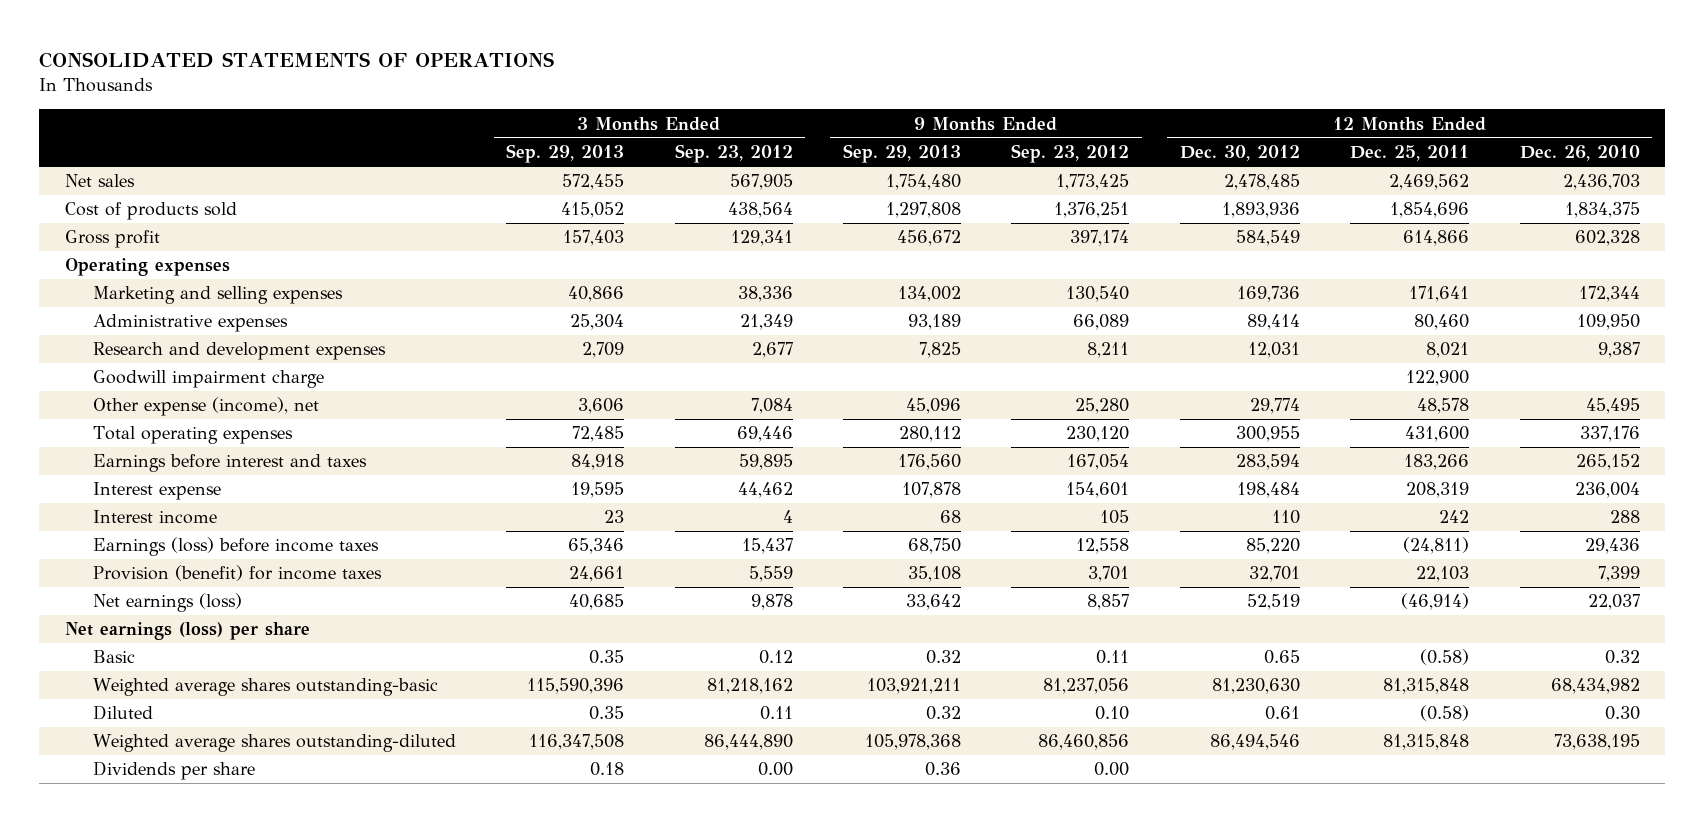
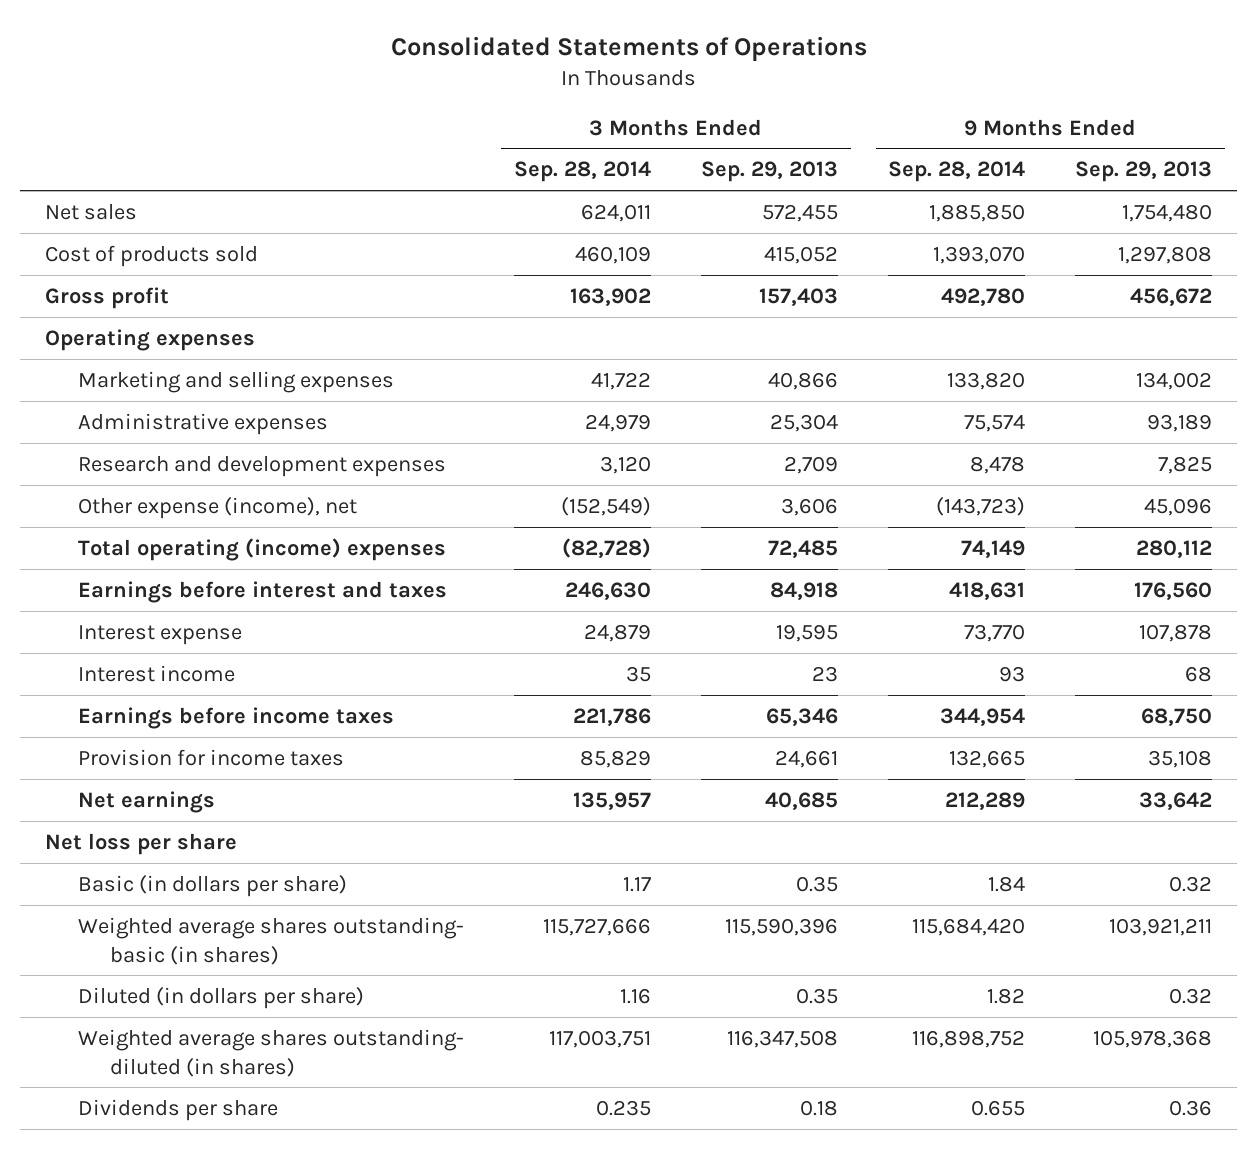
- CONSOLIDATED STATEMENTS OF OPERATIONS
+ Consolidated Statements of Operations
- | 3 Months Ended Sep. 29, 2013 | 3 Months Ended Sep. 23, 2012 | 9 Months Ended Sep. 29, 2013 | 9 Months Ended Sep. 23, 2012 | 12 Months Ended Dec. 30, 2012 | 12 Months Ended Dec. 25, 2011 | 12 Months Ended Dec. 26, 2010
+ | 3 Months Ended Sep. 28, 2014 | 3 Months Ended Sep. 29, 2013 | 9 Months Ended Sep. 28, 2014 | 9 Months Ended Sep. 29, 2013
- Goodwill impairment charge | | | | | | 122,900 |
- Total operating expenses | 72,485 | 69,446 | 280,112 | 230,120 | 300,955 | 431,600 | 337,176
+ Total operating (income) expenses | (82,728) | 72,485 | 74,149 | 280,112
- Earnings (loss) before income taxes | 65,346 | 15,437 | 68,750 | 12,558 | 85,220 | (24,811) | 29,436
- Provision (benefit) for income taxes | 24,661 | 5,559 | 35,108 | 3,701 | 32,701 | 22,103 | 7,399
- Net earnings (loss) | 40,685 | 9,878 | 33,642 | 8,857 | 52,519 | (46,914) | 22,037
- Net earnings (loss) per share
- Basic | 0.35 | 0.12 | 0.32 | 0.11 | 0.65 | (0.58) | 0.32
- Weighted average shares outstanding-basic | 115,590,396 | 81,218,162 | 103,921,211 | 81,237,056 | 81,230,630 | 81,315,848 | 68,434,982
- Diluted | 0.35 | 0.11 | 0.32 | 0.10 | 0.61 | (0.58) | 0.30
- Weighted average shares outstanding-diluted | 116,347,508 | 86,444,890 | 105,978,368 | 86,460,856 | 86,494,546 | 81,315,848 | 73,638,195
+ Earnings before income taxes | 221,786 | 65,346 | 344,954 | 68,750
+ Provision for income taxes | 85,829 | 24,661 | 132,665 | 35,108
+ Net earnings | 135,957 | 40,685 | 212,289 | 33,642
+ Net loss per share
+ Basic (in dollars per share) | 1.17 | 0.35 | 1.84 | 0.32
+ Weighted average shares outstanding- basic (in shares) | 115,727,666 | 115,590,396 | 115,684,420 | 103,921,211
+ Diluted (in dollars per share) | 1.16 | 0.35 | 1.82 | 0.32
+ Weighted average shares outstanding- diluted (in shares) | 117,003,751 | 116,347,508 | 116,898,752 | 105,978,368

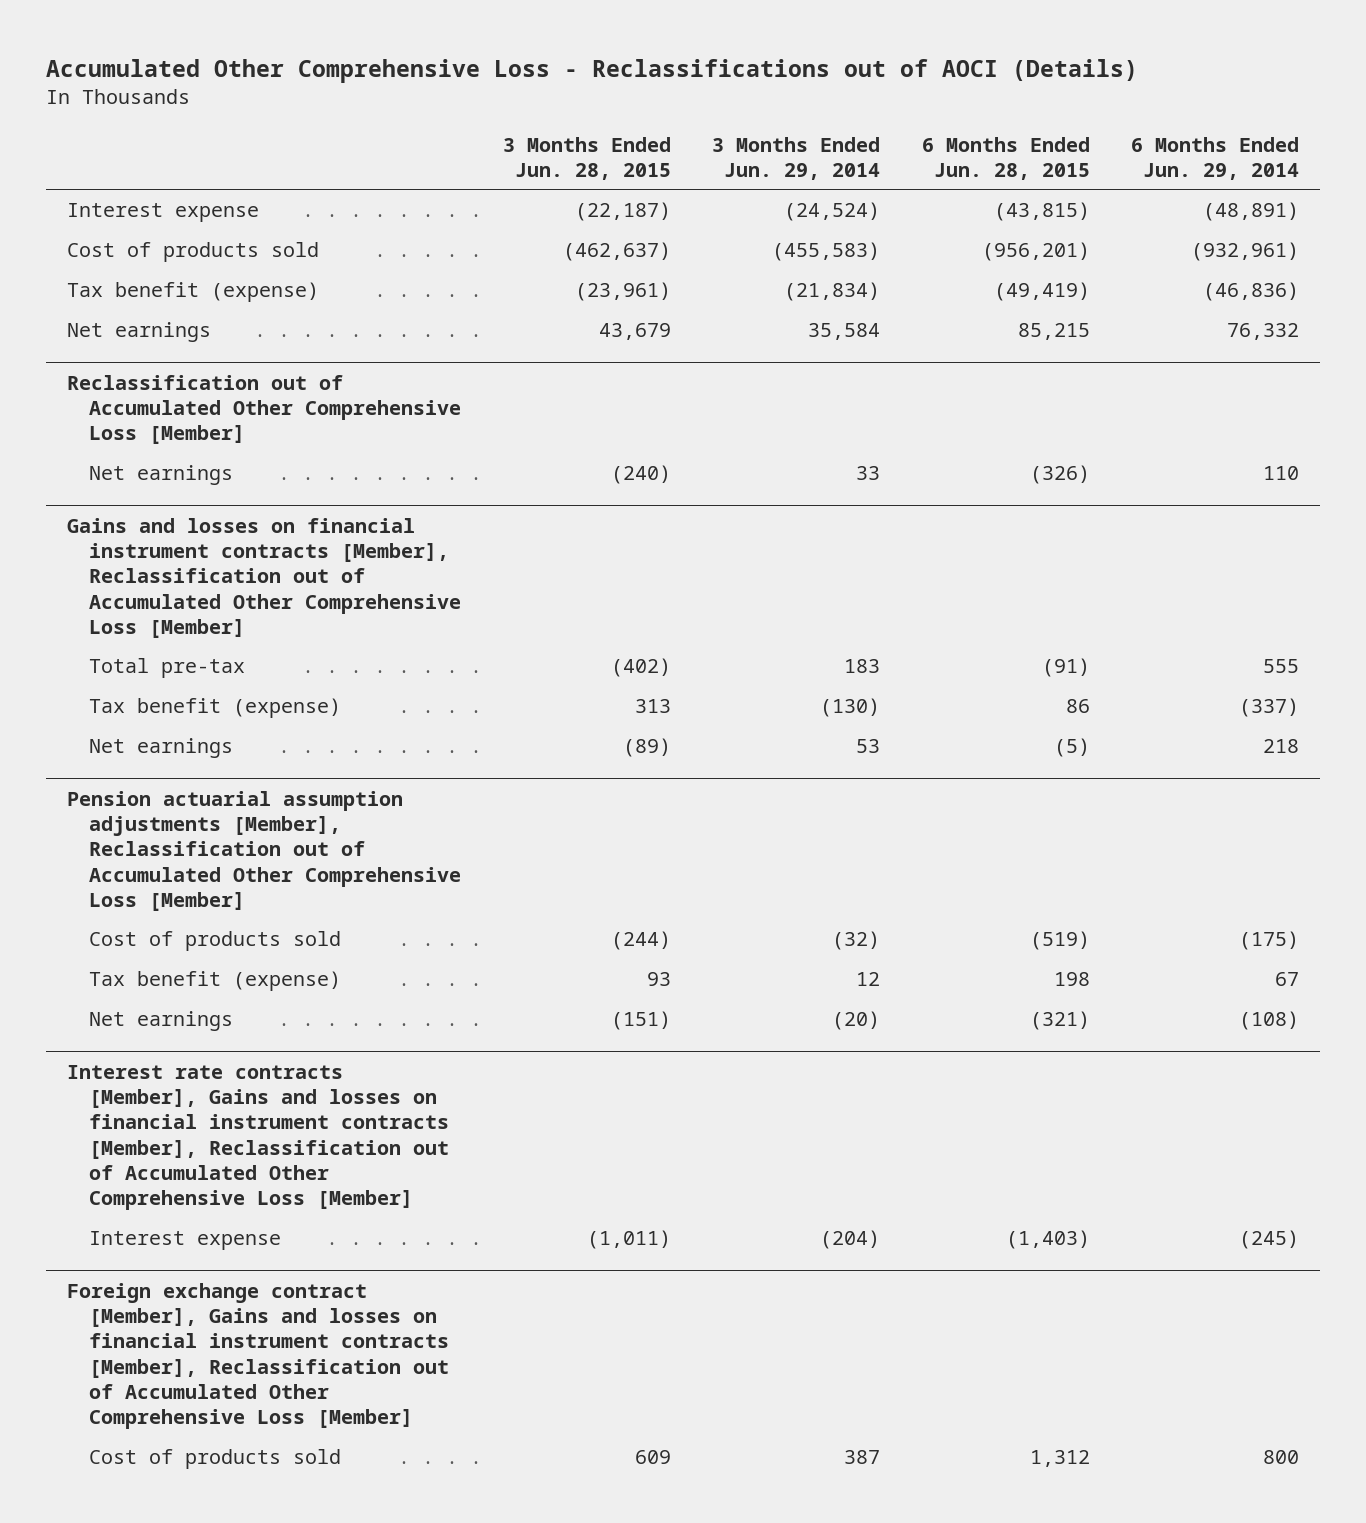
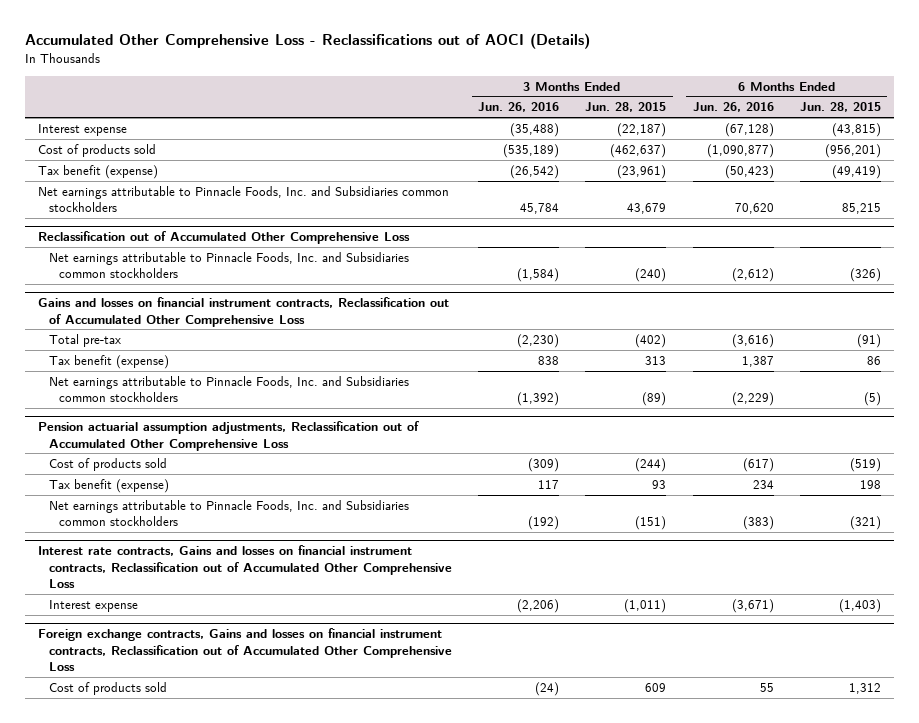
- | 3 Months Ended Jun. 28, 2015 | 3 Months Ended Jun. 29, 2014 | 6 Months Ended Jun. 28, 2015 | 6 Months Ended Jun. 29, 2014
+ | 3 Months Ended Jun. 26, 2016 | 3 Months Ended Jun. 28, 2015 | 6 Months Ended Jun. 26, 2016 | 6 Months Ended Jun. 28, 2015
- Net earnings | 43,679 | 35,584 | 85,215 | 76,332
- Reclassification out of Accumulated Other Comprehensive Loss [Member]
- Net earnings | (240) | 33 | (326) | 110
- Gains and losses on financial instrument contracts [Member], Reclassification out of Accumulated Other Comprehensive Loss [Member]
+ Net earnings attributable to Pinnacle Foods, Inc. and Subsidiaries common stockholders | 45,784 | 43,679 | 70,620 | 85,215
+ Reclassification out of Accumulated Other Comprehensive Loss
+ Net earnings attributable to Pinnacle Foods, Inc. and Subsidiaries common stockholders | (1,584) | (240) | (2,612) | (326)
+ Gains and losses on financial instrument contracts, Reclassification out of Accumulated Other Comprehensive Loss
- Net earnings | (89) | 53 | (5) | 218
- Pension actuarial assumption adjustments [Member], Reclassification out of Accumulated Other Comprehensive Loss [Member]
+ Net earnings attributable to Pinnacle Foods, Inc. and Subsidiaries common stockholders | (1,392) | (89) | (2,229) | (5)
+ Pension actuarial assumption adjustments, Reclassification out of Accumulated Other Comprehensive Loss
- Net earnings | (151) | (20) | (321) | (108)
- Interest rate contracts [Member], Gains and losses on financial instrument contracts [Member], Reclassification out of Accumulated Other Comprehensive Loss [Member]
+ Net earnings attributable to Pinnacle Foods, Inc. and Subsidiaries common stockholders | (192) | (151) | (383) | (321)
+ Interest rate contracts, Gains and losses on financial instrument contracts, Reclassification out of Accumulated Other Comprehensive Loss
- Foreign exchange contract [Member], Gains and losses on financial instrument contracts [Member], Reclassification out of Accumulated Other Comprehensive Loss [Member]
+ Foreign exchange contracts, Gains and losses on financial instrument contracts, Reclassification out of Accumulated Other Comprehensive Loss

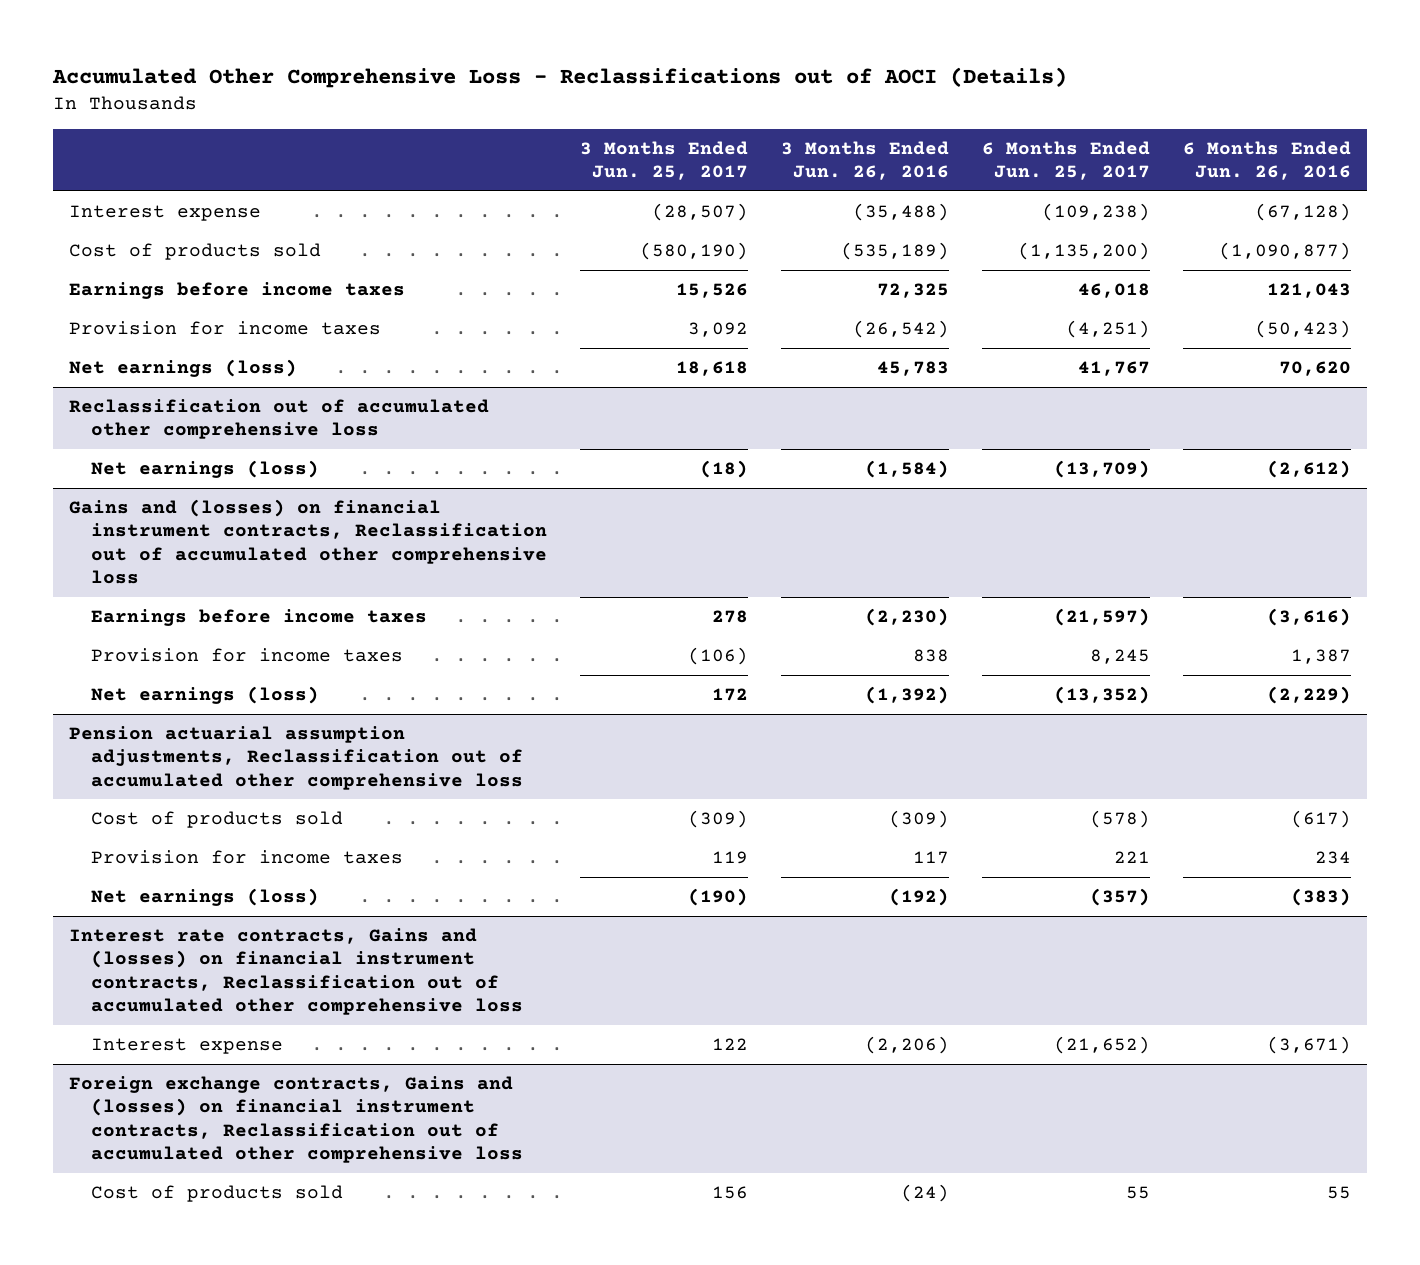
- | 3 Months Ended Jun. 26, 2016 | 3 Months Ended Jun. 28, 2015 | 6 Months Ended Jun. 26, 2016 | 6 Months Ended Jun. 28, 2015
+ | 3 Months Ended Jun. 25, 2017 | 3 Months Ended Jun. 26, 2016 | 6 Months Ended Jun. 25, 2017 | 6 Months Ended Jun. 26, 2016
- Tax benefit (expense) | (26,542) | (23,961) | (50,423) | (49,419)
- Net earnings attributable to Pinnacle Foods, Inc. and Subsidiaries common stockholders | 45,784 | 43,679 | 70,620 | 85,215
- Reclassification out of Accumulated Other Comprehensive Loss
- Net earnings attributable to Pinnacle Foods, Inc. and Subsidiaries common stockholders | (1,584) | (240) | (2,612) | (326)
- Gains and losses on financial instrument contracts, Reclassification out of Accumulated Other Comprehensive Loss
- Total pre-tax | (2,230) | (402) | (3,616) | (91)
- Tax benefit (expense) | 838 | 313 | 1,387 | 86
- Net earnings attributable to Pinnacle Foods, Inc. and Subsidiaries common stockholders | (1,392) | (89) | (2,229) | (5)
- Pension actuarial assumption adjustments, Reclassification out of Accumulated Other Comprehensive Loss
+ Earnings before income taxes | 15,526 | 72,325 | 46,018 | 121,043
+ Provision for income taxes | 3,092 | (26,542) | (4,251) | (50,423)
+ Net earnings (loss) | 18,618 | 45,783 | 41,767 | 70,620
+ Reclassification out of accumulated other comprehensive loss
+ Net earnings (loss) | (18) | (1,584) | (13,709) | (2,612)
+ Gains and (losses) on financial instrument contracts, Reclassification out of accumulated other comprehensive loss
+ Earnings before income taxes | 278 | (2,230) | (21,597) | (3,616)
+ Provision for income taxes | (106) | 838 | 8,245 | 1,387
+ Net earnings (loss) | 172 | (1,392) | (13,352) | (2,229)
+ Pension actuarial assumption adjustments, Reclassification out of accumulated other comprehensive loss
- Tax benefit (expense) | 117 | 93 | 234 | 198
- Net earnings attributable to Pinnacle Foods, Inc. and Subsidiaries common stockholders | (192) | (151) | (383) | (321)
- Interest rate contracts, Gains and losses on financial instrument contracts, Reclassification out of Accumulated Other Comprehensive Loss
+ Provision for income taxes | 119 | 117 | 221 | 234
+ Net earnings (loss) | (190) | (192) | (357) | (383)
+ Interest rate contracts, Gains and (losses) on financial instrument contracts, Reclassification out of accumulated other comprehensive loss
- Foreign exchange contracts, Gains and losses on financial instrument contracts, Reclassification out of Accumulated Other Comprehensive Loss
+ Foreign exchange contracts, Gains and (losses) on financial instrument contracts, Reclassification out of accumulated other comprehensive loss

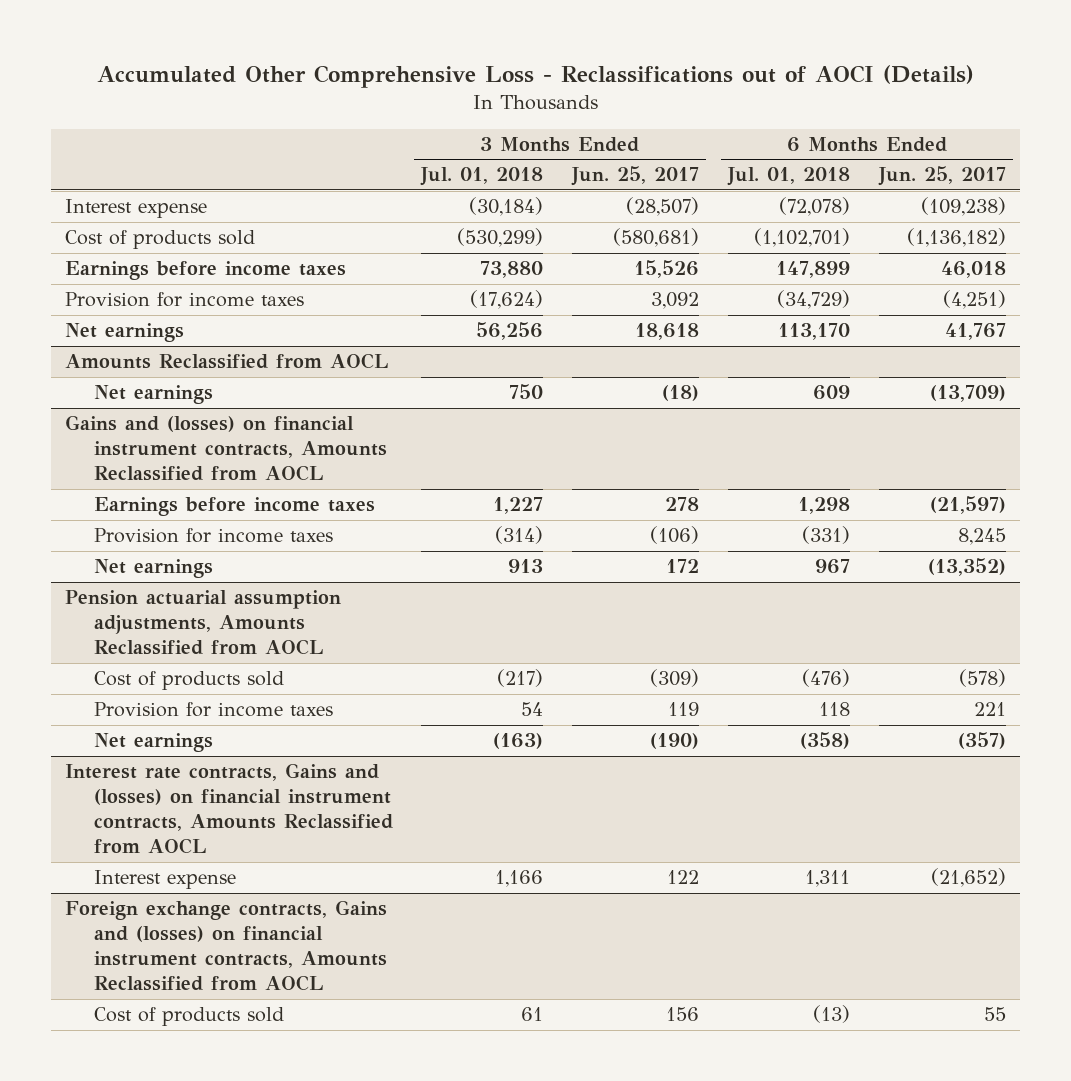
- | 3 Months Ended Jun. 25, 2017 | 3 Months Ended Jun. 26, 2016 | 6 Months Ended Jun. 25, 2017 | 6 Months Ended Jun. 26, 2016
+ | 3 Months Ended Jul. 01, 2018 | 3 Months Ended Jun. 25, 2017 | 6 Months Ended Jul. 01, 2018 | 6 Months Ended Jun. 25, 2017
- Cost of products sold | (580,190) | (535,189) | (1,135,200) | (1,090,877)
+ Cost of products sold | (530,299) | (580,681) | (1,102,701) | (1,136,182)
- Net earnings (loss) | 18,618 | 45,783 | 41,767 | 70,620
- Reclassification out of accumulated other comprehensive loss
- Net earnings (loss) | (18) | (1,584) | (13,709) | (2,612)
- Gains and (losses) on financial instrument contracts, Reclassification out of accumulated other comprehensive loss
+ Net earnings | 56,256 | 18,618 | 113,170 | 41,767
+ Amounts Reclassified from AOCL
+ Net earnings | 750 | (18) | 609 | (13,709)
+ Gains and (losses) on financial instrument contracts, Amounts Reclassified from AOCL
- Net earnings (loss) | 172 | (1,392) | (13,352) | (2,229)
- Pension actuarial assumption adjustments, Reclassification out of accumulated other comprehensive loss
+ Net earnings | 913 | 172 | 967 | (13,352)
+ Pension actuarial assumption adjustments, Amounts Reclassified from AOCL
- Net earnings (loss) | (190) | (192) | (357) | (383)
- Interest rate contracts, Gains and (losses) on financial instrument contracts, Reclassification out of accumulated other comprehensive loss
+ Net earnings | (163) | (190) | (358) | (357)
+ Interest rate contracts, Gains and (losses) on financial instrument contracts, Amounts Reclassified from AOCL
- Foreign exchange contracts, Gains and (losses) on financial instrument contracts, Reclassification out of accumulated other comprehensive loss
+ Foreign exchange contracts, Gains and (losses) on financial instrument contracts, Amounts Reclassified from AOCL

